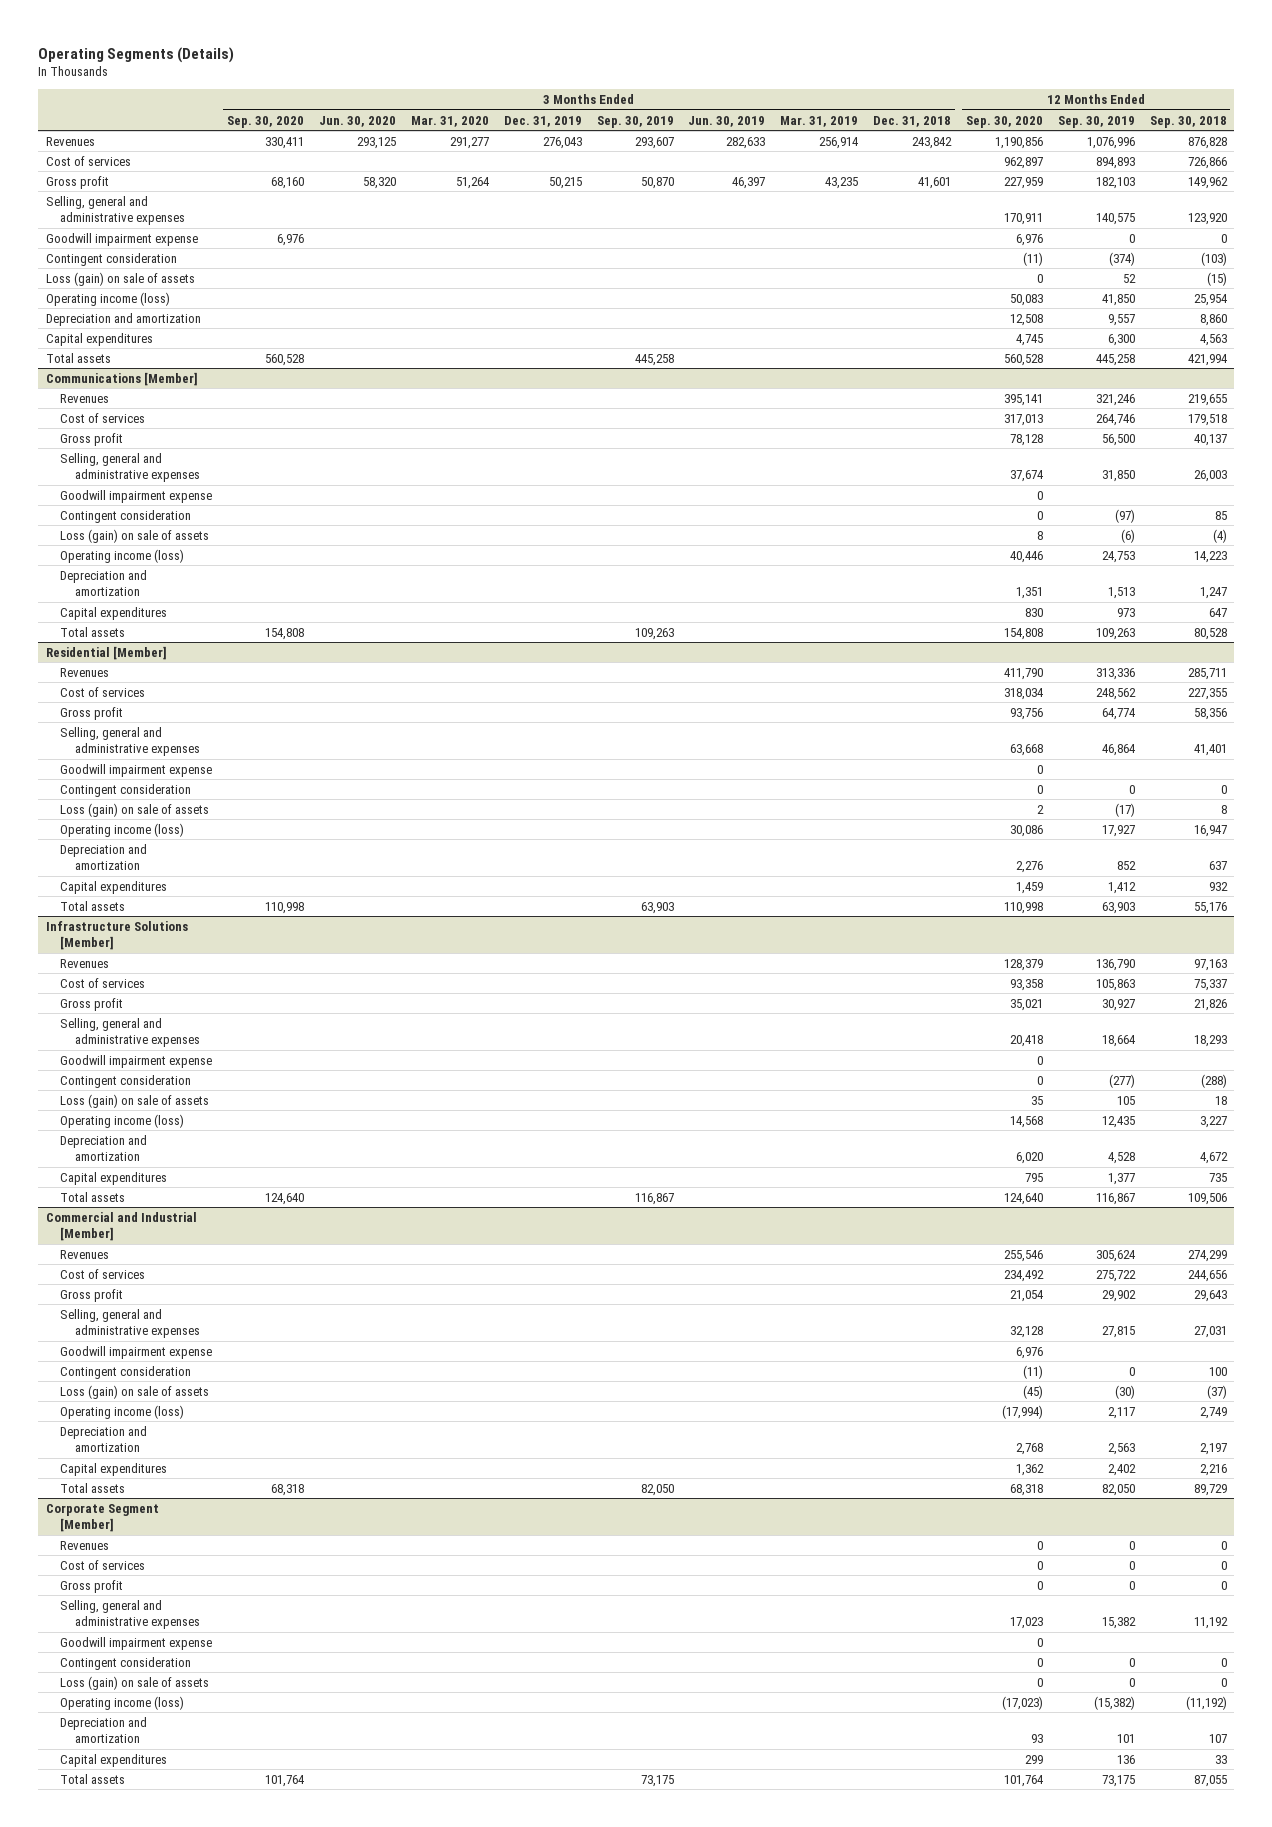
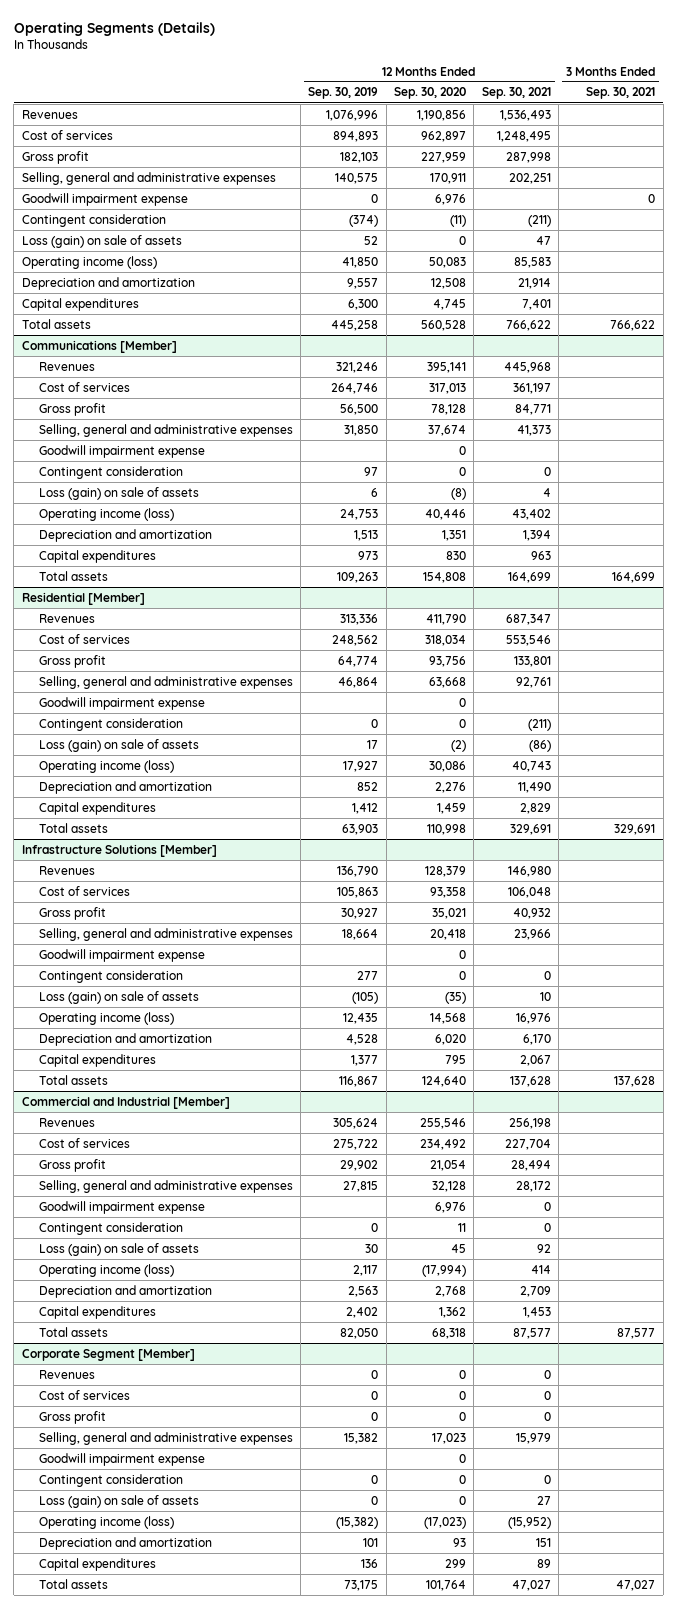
- | 3 Months Ended Sep. 30, 2020 | 3 Months Ended Jun. 30, 2020 | 3 Months Ended Mar. 31, 2020 | 3 Months Ended Dec. 31, 2019 | 3 Months Ended Sep. 30, 2019 | 3 Months Ended Jun. 30, 2019 | 3 Months Ended Mar. 31, 2019 | 3 Months Ended Dec. 31, 2018 | 12 Months Ended Sep. 30, 2020 | 12 Months Ended Sep. 30, 2019 | 12 Months Ended Sep. 30, 2018
+ | 12 Months Ended Sep. 30, 2019 | 12 Months Ended Sep. 30, 2020 | 12 Months Ended Sep. 30, 2021 | 3 Months Ended Sep. 30, 2021
@ Communications [Member]
- Contingent consideration | | | | | | | | | 0 | (97) | 85
- Loss (gain) on sale of assets | | | | | | | | | 8 | (6) | (4)
+ Contingent consideration | 97 | 0 | 0 |
+ Loss (gain) on sale of assets | 6 | (8) | 4 |
@ Residential [Member]
- Loss (gain) on sale of assets | | | | | | | | | 2 | (17) | 8
+ Loss (gain) on sale of assets | 17 | (2) | (86) |
@ Infrastructure Solutions [Member]
- Contingent consideration | | | | | | | | | 0 | (277) | (288)
- Loss (gain) on sale of assets | | | | | | | | | 35 | 105 | 18
+ Contingent consideration | 277 | 0 | 0 |
+ Loss (gain) on sale of assets | (105) | (35) | 10 |
@ Commercial and Industrial [Member]
- Contingent consideration | | | | | | | | | (11) | 0 | 100
- Loss (gain) on sale of assets | | | | | | | | | (45) | (30) | (37)
+ Contingent consideration | 0 | 11 | 0 |
+ Loss (gain) on sale of assets | 30 | 45 | 92 |

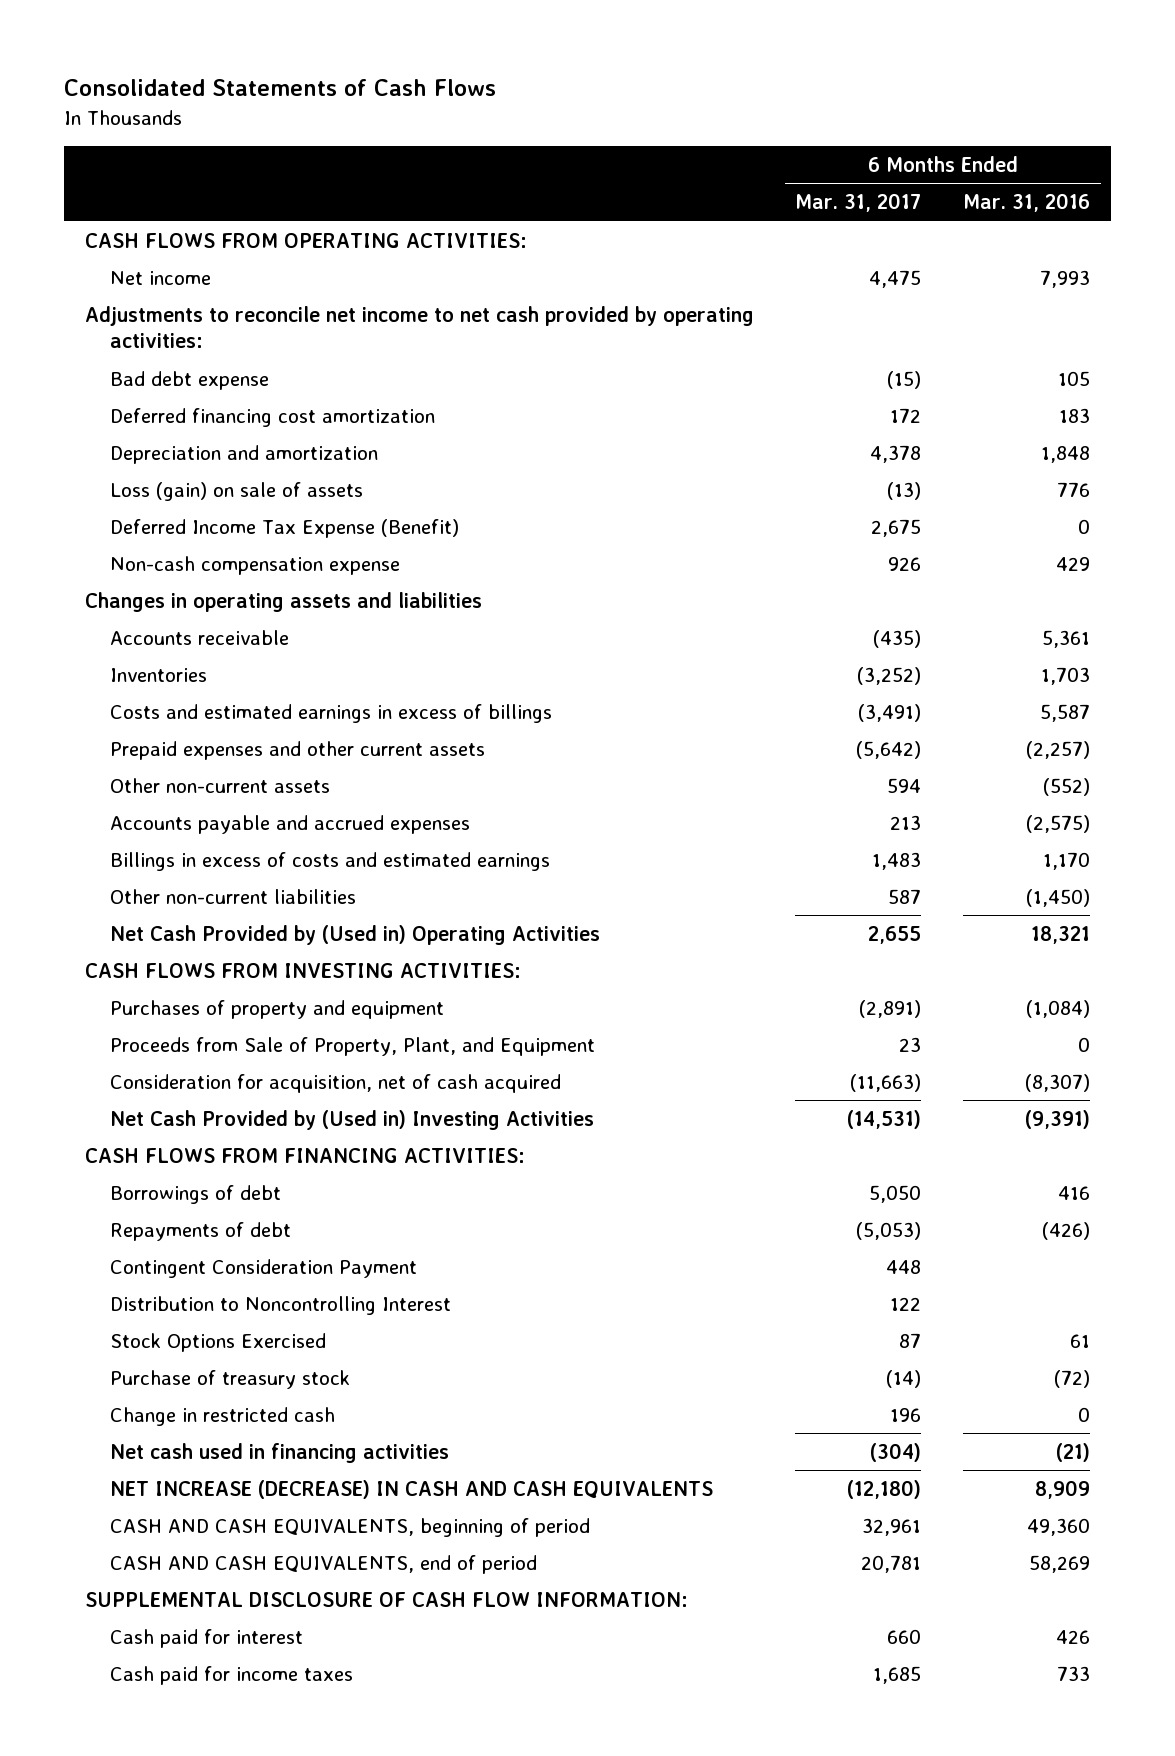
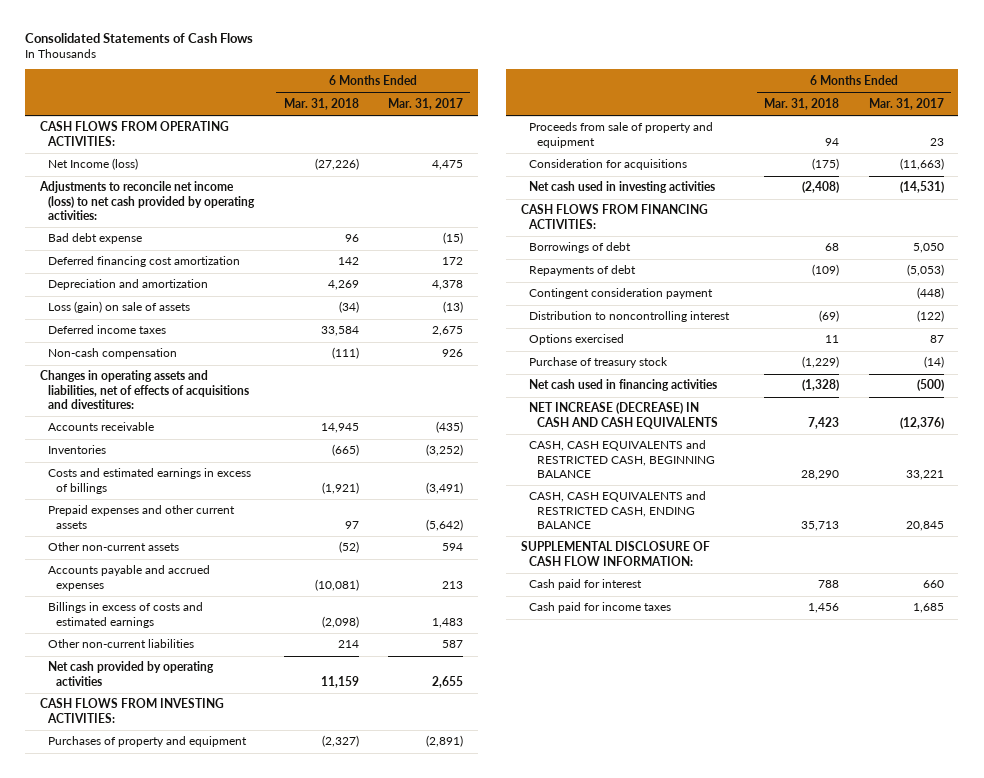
- | 6 Months Ended Mar. 31, 2017 | 6 Months Ended Mar. 31, 2016
+ | 6 Months Ended Mar. 31, 2018 | 6 Months Ended Mar. 31, 2017
- Net income | 4,475 | 7,993
- Adjustments to reconcile net income to net cash provided by operating activities:
+ Net Income (loss) | (27,226) | 4,475
+ Adjustments to reconcile net income (loss) to net cash provided by operating activities:
- Deferred Income Tax Expense (Benefit) | 2,675 | 0
- Non-cash compensation expense | 926 | 429
- Changes in operating assets and liabilities
+ Deferred income taxes | 33,584 | 2,675
+ Non-cash compensation | (111) | 926
+ Changes in operating assets and liabilities, net of effects of acquisitions and divestitures:
- Net Cash Provided by (Used in) Operating Activities | 2,655 | 18,321
+ Net cash provided by operating activities | 11,159 | 2,655
- Proceeds from Sale of Property, Plant, and Equipment | 23 | 0
- Consideration for acquisition, net of cash acquired | (11,663) | (8,307)
- Net Cash Provided by (Used in) Investing Activities | (14,531) | (9,391)
+ Proceeds from sale of property and equipment | 94 | 23
+ Consideration for acquisitions | (175) | (11,663)
+ Net cash used in investing activities | (2,408) | (14,531)
- Contingent Consideration Payment | 448 |
- Distribution to Noncontrolling Interest | 122 |
- Stock Options Exercised | 87 | 61
+ Contingent consideration payment | | (448)
+ Distribution to noncontrolling interest | (69) | (122)
+ Options exercised | 11 | 87
- Change in restricted cash | 196 | 0
- Net cash used in financing activities | (304) | (21)
- NET INCREASE (DECREASE) IN CASH AND CASH EQUIVALENTS | (12,180) | 8,909
- CASH AND CASH EQUIVALENTS, beginning of period | 32,961 | 49,360
- CASH AND CASH EQUIVALENTS, end of period | 20,781 | 58,269
+ Net cash used in financing activities | (1,328) | (500)
+ NET INCREASE (DECREASE) IN CASH AND CASH EQUIVALENTS | 7,423 | (12,376)
+ CASH, CASH EQUIVALENTS and RESTRICTED CASH, BEGINNING BALANCE | 28,290 | 33,221
+ CASH, CASH EQUIVALENTS and RESTRICTED CASH, ENDING BALANCE | 35,713 | 20,845

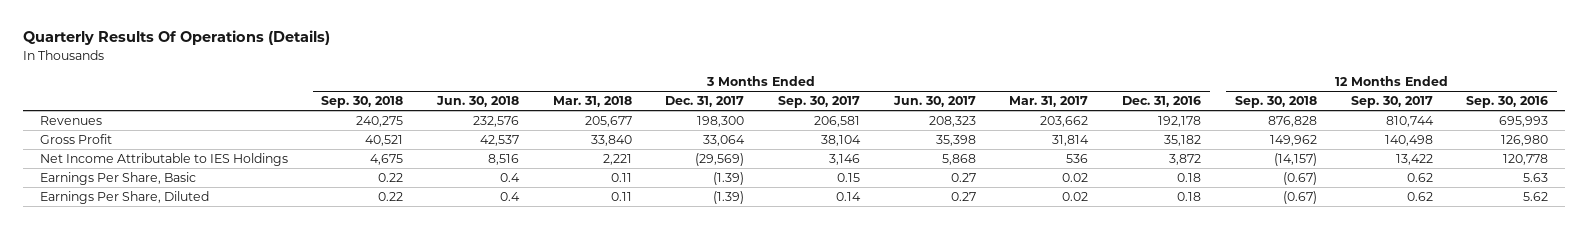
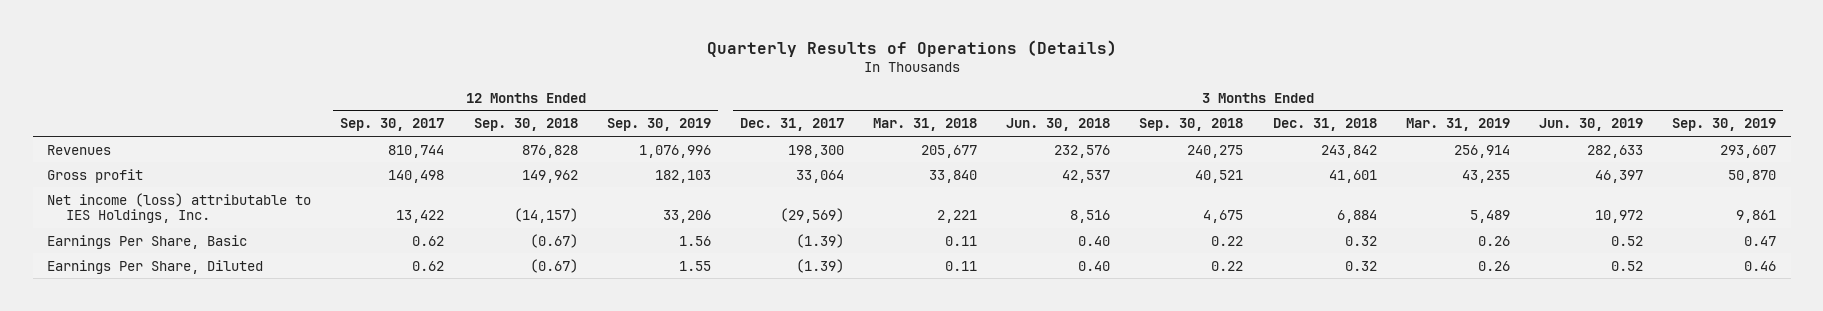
- Quarterly Results Of Operations (Details)
+ Quarterly Results of Operations (Details)
- | 3 Months Ended Sep. 30, 2018 | 3 Months Ended Jun. 30, 2018 | 3 Months Ended Mar. 31, 2018 | 3 Months Ended Dec. 31, 2017 | 3 Months Ended Sep. 30, 2017 | 3 Months Ended Jun. 30, 2017 | 3 Months Ended Mar. 31, 2017 | 3 Months Ended Dec. 31, 2016 | 12 Months Ended Sep. 30, 2018 | 12 Months Ended Sep. 30, 2017 | 12 Months Ended Sep. 30, 2016
+ | 12 Months Ended Sep. 30, 2017 | 12 Months Ended Sep. 30, 2018 | 12 Months Ended Sep. 30, 2019 | 3 Months Ended Dec. 31, 2017 | 3 Months Ended Mar. 31, 2018 | 3 Months Ended Jun. 30, 2018 | 3 Months Ended Sep. 30, 2018 | 3 Months Ended Dec. 31, 2018 | 3 Months Ended Mar. 31, 2019 | 3 Months Ended Jun. 30, 2019 | 3 Months Ended Sep. 30, 2019
- Gross Profit | 40,521 | 42,537 | 33,840 | 33,064 | 38,104 | 35,398 | 31,814 | 35,182 | 149,962 | 140,498 | 126,980
- Net Income Attributable to IES Holdings | 4,675 | 8,516 | 2,221 | (29,569) | 3,146 | 5,868 | 536 | 3,872 | (14,157) | 13,422 | 120,778
- Earnings Per Share, Basic | 0.22 | 0.4 | 0.11 | (1.39) | 0.15 | 0.27 | 0.02 | 0.18 | (0.67) | 0.62 | 5.63
- Earnings Per Share, Diluted | 0.22 | 0.4 | 0.11 | (1.39) | 0.14 | 0.27 | 0.02 | 0.18 | (0.67) | 0.62 | 5.62
+ Gross profit | 140,498 | 149,962 | 182,103 | 33,064 | 33,840 | 42,537 | 40,521 | 41,601 | 43,235 | 46,397 | 50,870
+ Net income (loss) attributable to IES Holdings, Inc. | 13,422 | (14,157) | 33,206 | (29,569) | 2,221 | 8,516 | 4,675 | 6,884 | 5,489 | 10,972 | 9,861
+ Earnings Per Share, Basic | 0.62 | (0.67) | 1.56 | (1.39) | 0.11 | 0.40 | 0.22 | 0.32 | 0.26 | 0.52 | 0.47
+ Earnings Per Share, Diluted | 0.62 | (0.67) | 1.55 | (1.39) | 0.11 | 0.40 | 0.22 | 0.32 | 0.26 | 0.52 | 0.46

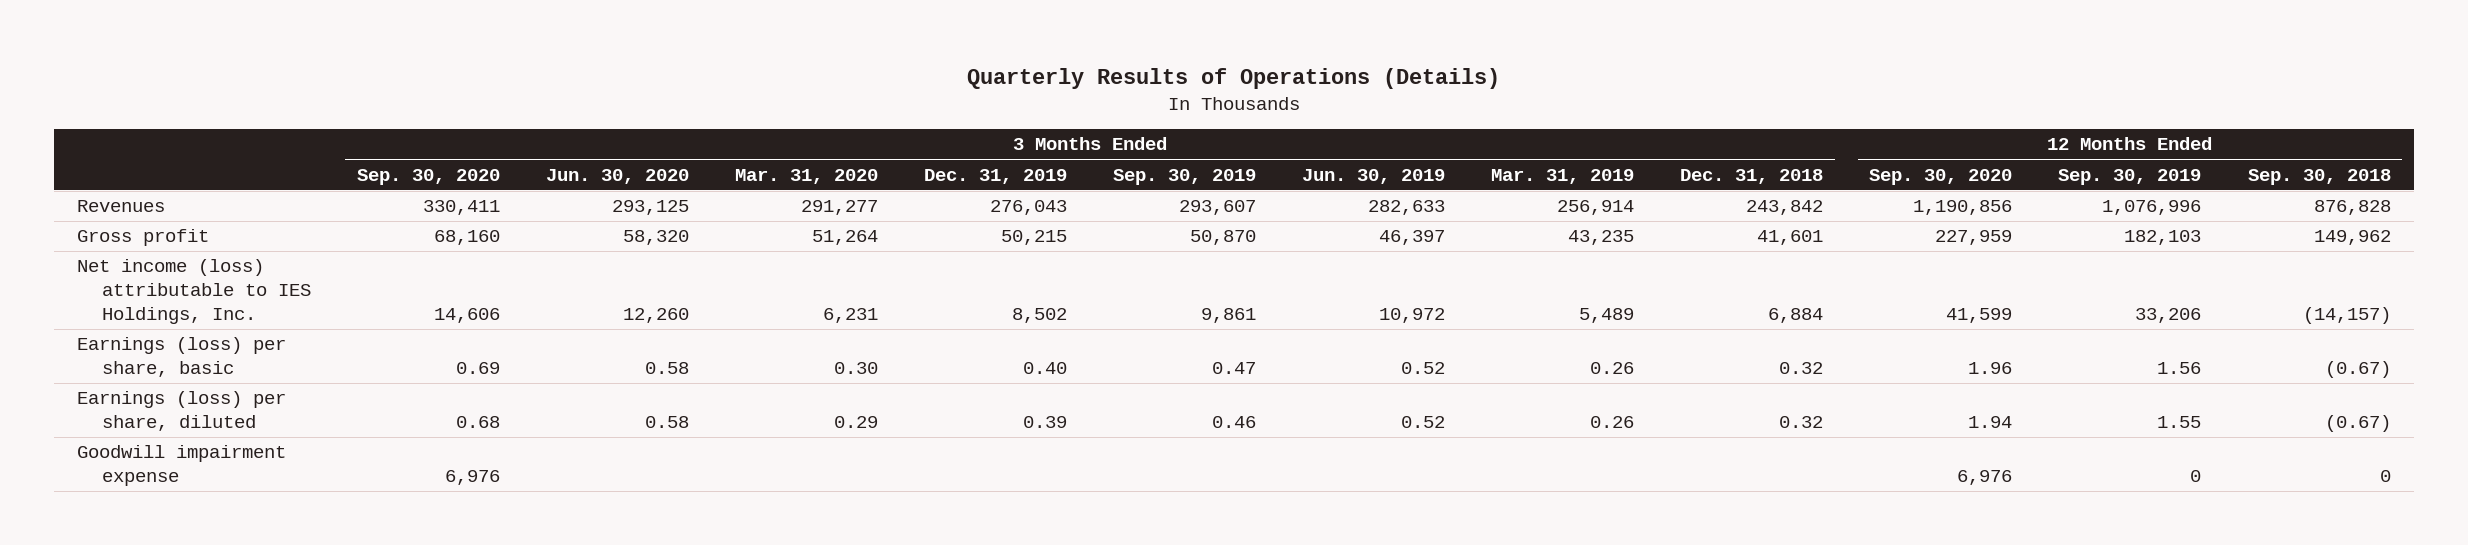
- | 12 Months Ended Sep. 30, 2017 | 12 Months Ended Sep. 30, 2018 | 12 Months Ended Sep. 30, 2019 | 3 Months Ended Dec. 31, 2017 | 3 Months Ended Mar. 31, 2018 | 3 Months Ended Jun. 30, 2018 | 3 Months Ended Sep. 30, 2018 | 3 Months Ended Dec. 31, 2018 | 3 Months Ended Mar. 31, 2019 | 3 Months Ended Jun. 30, 2019 | 3 Months Ended Sep. 30, 2019
+ | 3 Months Ended Sep. 30, 2020 | 3 Months Ended Jun. 30, 2020 | 3 Months Ended Mar. 31, 2020 | 3 Months Ended Dec. 31, 2019 | 3 Months Ended Sep. 30, 2019 | 3 Months Ended Jun. 30, 2019 | 3 Months Ended Mar. 31, 2019 | 3 Months Ended Dec. 31, 2018 | 12 Months Ended Sep. 30, 2020 | 12 Months Ended Sep. 30, 2019 | 12 Months Ended Sep. 30, 2018
- Earnings Per Share, Basic | 0.62 | (0.67) | 1.56 | (1.39) | 0.11 | 0.40 | 0.22 | 0.32 | 0.26 | 0.52 | 0.47
- Earnings Per Share, Diluted | 0.62 | (0.67) | 1.55 | (1.39) | 0.11 | 0.40 | 0.22 | 0.32 | 0.26 | 0.52 | 0.46
+ Earnings (loss) per share, basic | 0.69 | 0.58 | 0.30 | 0.40 | 0.47 | 0.52 | 0.26 | 0.32 | 1.96 | 1.56 | (0.67)
+ Earnings (loss) per share, diluted | 0.68 | 0.58 | 0.29 | 0.39 | 0.46 | 0.52 | 0.26 | 0.32 | 1.94 | 1.55 | (0.67)
+ Goodwill impairment expense | 6,976 | | | | | | | | 6,976 | 0 | 0

